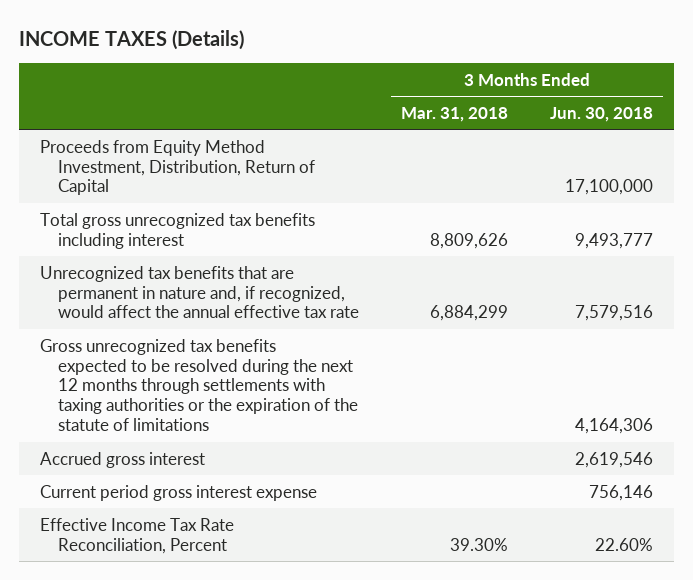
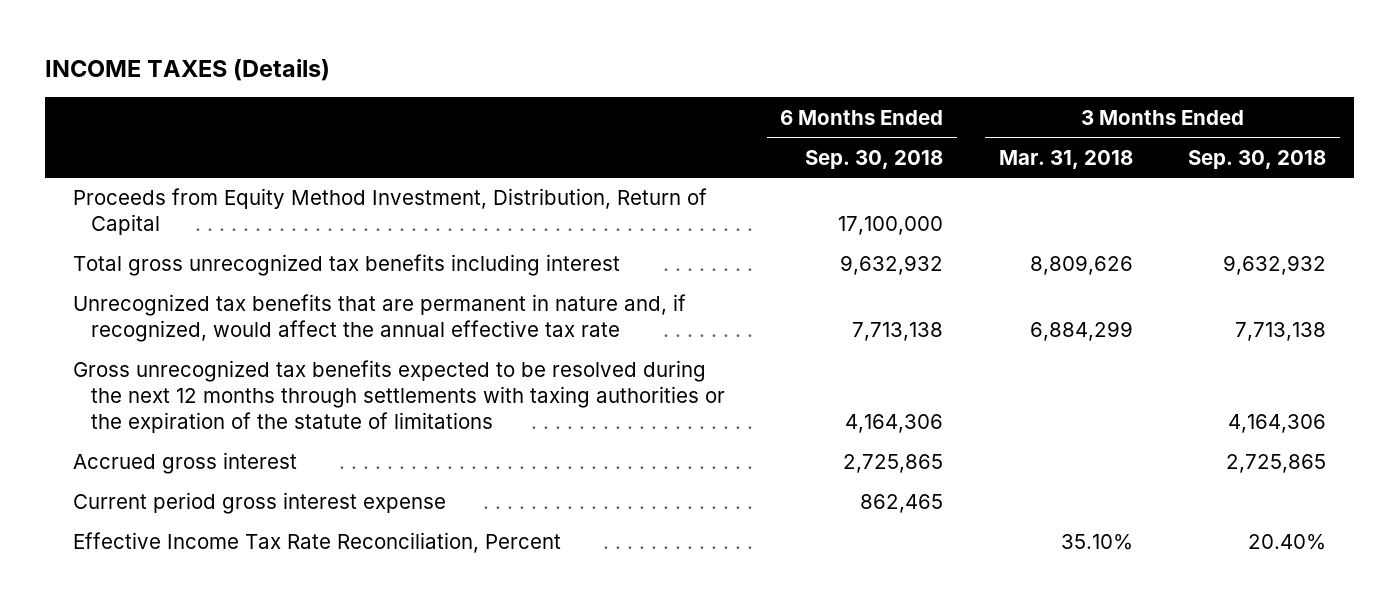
- | 3 Months Ended Mar. 31, 2018 | 3 Months Ended Jun. 30, 2018
+ | 6 Months Ended Sep. 30, 2018 | 3 Months Ended Mar. 31, 2018 | 3 Months Ended Sep. 30, 2018
- Effective Income Tax Rate Reconciliation, Percent | 39.30% | 22.60%
+ Effective Income Tax Rate Reconciliation, Percent | | 35.10% | 20.40%

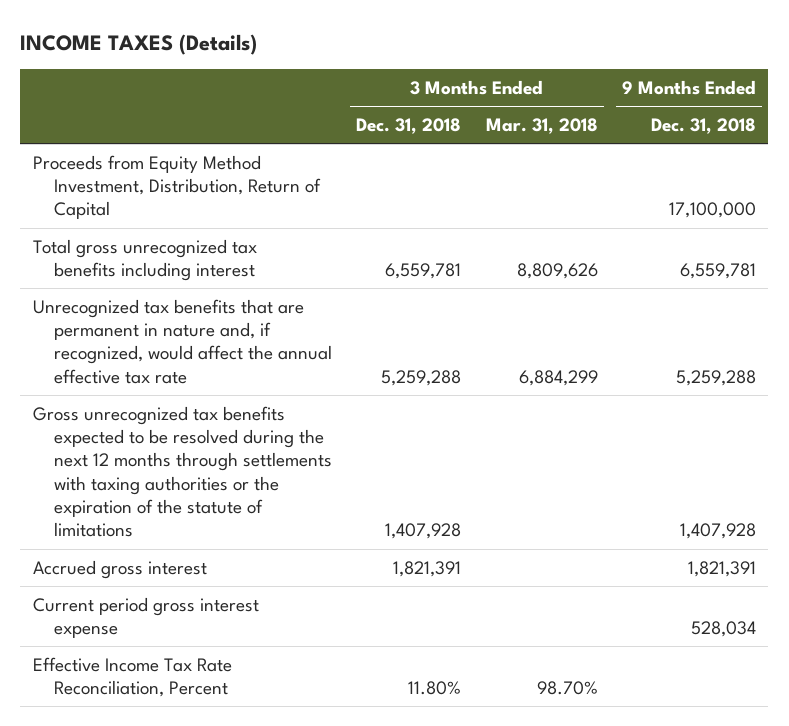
- | 6 Months Ended Sep. 30, 2018 | 3 Months Ended Mar. 31, 2018 | 3 Months Ended Sep. 30, 2018
+ | 3 Months Ended Dec. 31, 2018 | 3 Months Ended Mar. 31, 2018 | 9 Months Ended Dec. 31, 2018
- Effective Income Tax Rate Reconciliation, Percent | | 35.10% | 20.40%
+ Effective Income Tax Rate Reconciliation, Percent | 11.80% | 98.70% |

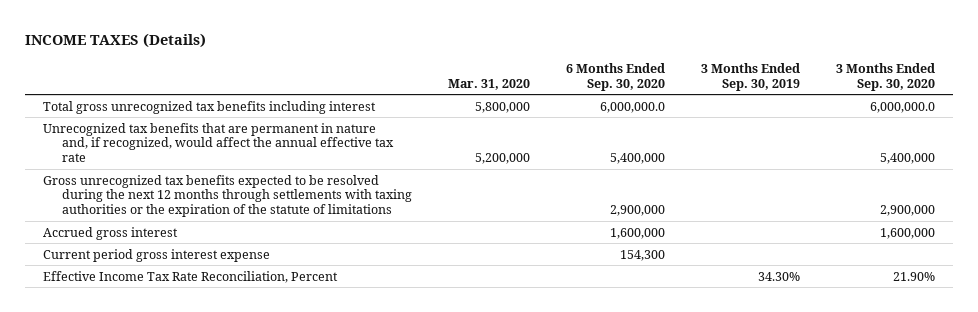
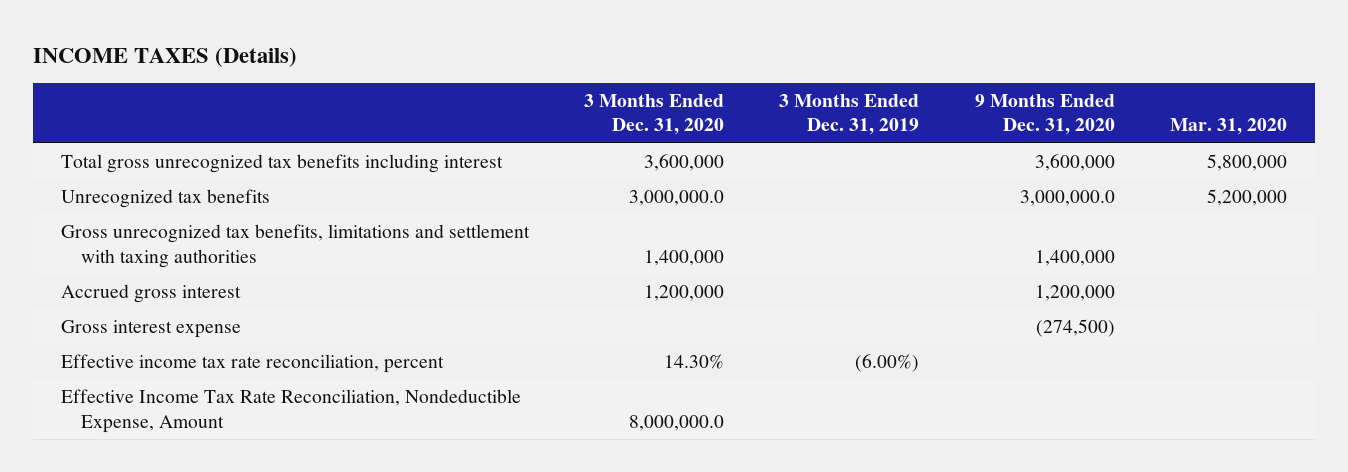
- | Mar. 31, 2020 | 6 Months Ended Sep. 30, 2020 | 3 Months Ended Sep. 30, 2019 | 3 Months Ended Sep. 30, 2020
+ | 3 Months Ended Dec. 31, 2020 | 3 Months Ended Dec. 31, 2019 | 9 Months Ended Dec. 31, 2020 | Mar. 31, 2020
- Unrecognized tax benefits that are permanent in nature and, if recognized, would affect the annual effective tax rate | 5,200,000 | 5,400,000 | | 5,400,000
- Gross unrecognized tax benefits expected to be resolved during the next 12 months through settlements with taxing authorities or the expiration of the statute of limitations | | 2,900,000 | | 2,900,000
+ Unrecognized tax benefits | 3,000,000.0 | | 3,000,000.0 | 5,200,000
+ Gross unrecognized tax benefits, limitations and settlement with taxing authorities | 1,400,000 | | 1,400,000 |
- Current period gross interest expense | | 154,300 | |
- Effective Income Tax Rate Reconciliation, Percent | | | 34.30% | 21.90%
+ Gross interest expense | | | (274,500) |
+ Effective income tax rate reconciliation, percent | 14.30% | (6.00%) | |
+ Effective Income Tax Rate Reconciliation, Nondeductible Expense, Amount | 8,000,000.0 | | |

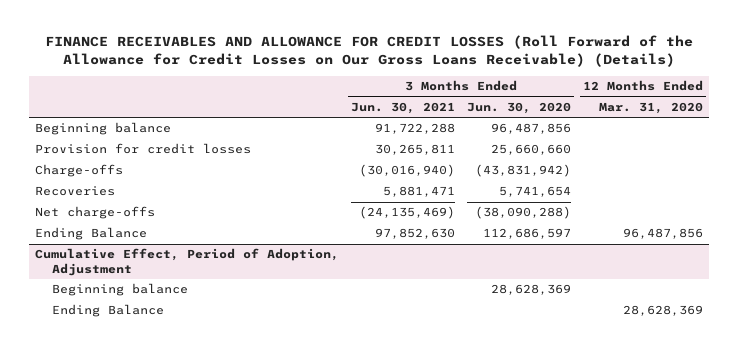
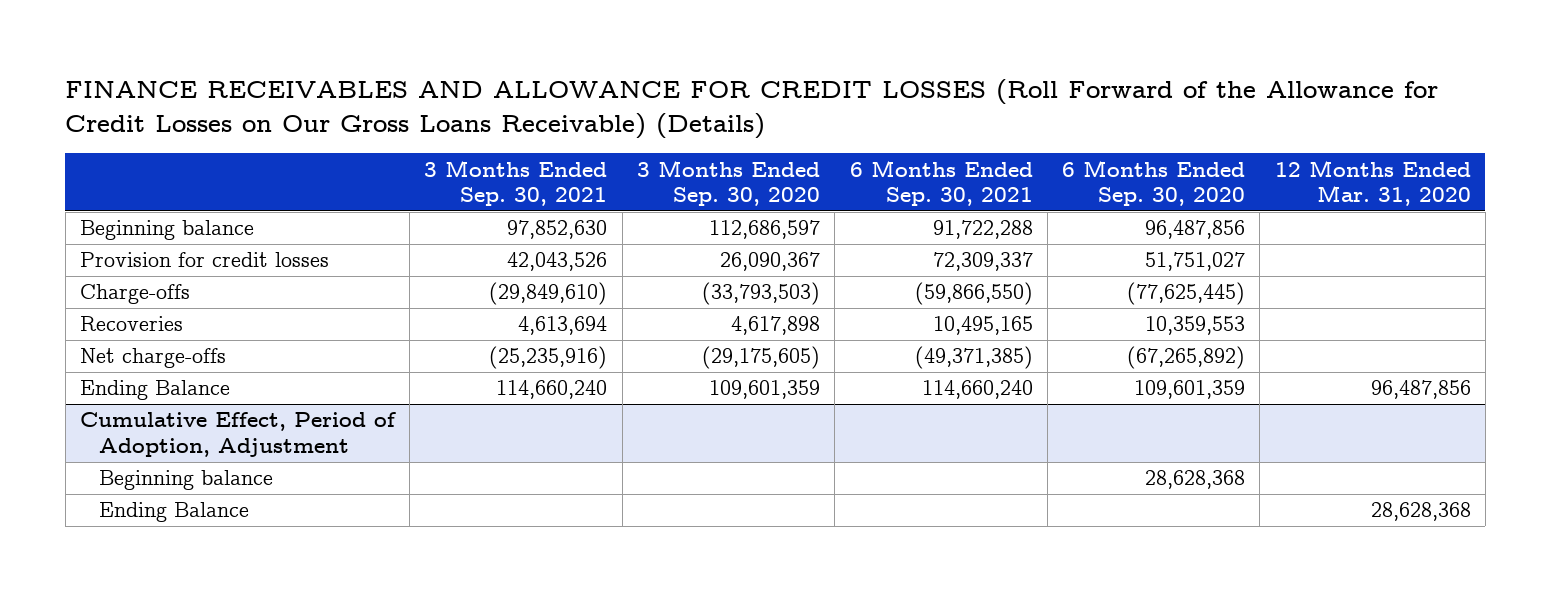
- | 3 Months Ended Jun. 30, 2021 | 3 Months Ended Jun. 30, 2020 | 12 Months Ended Mar. 31, 2020
+ | 3 Months Ended Sep. 30, 2021 | 3 Months Ended Sep. 30, 2020 | 6 Months Ended Sep. 30, 2021 | 6 Months Ended Sep. 30, 2020 | 12 Months Ended Mar. 31, 2020
@ Cumulative Effect, Period of Adoption, Adjustment
- Ending Balance | | | 28,628,369
+ Ending Balance | | | | | 28,628,368

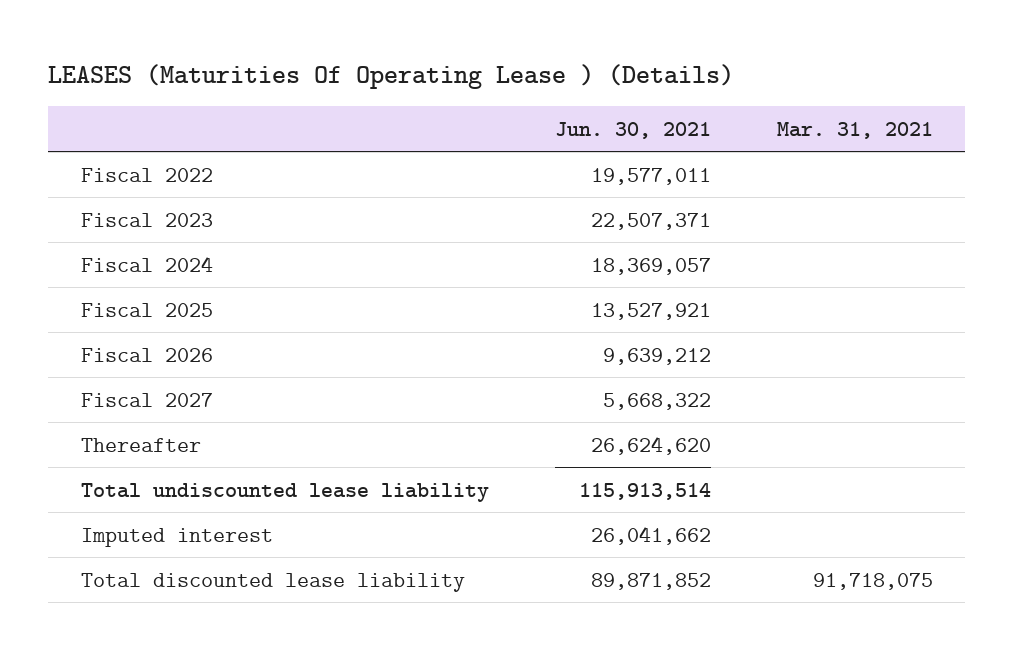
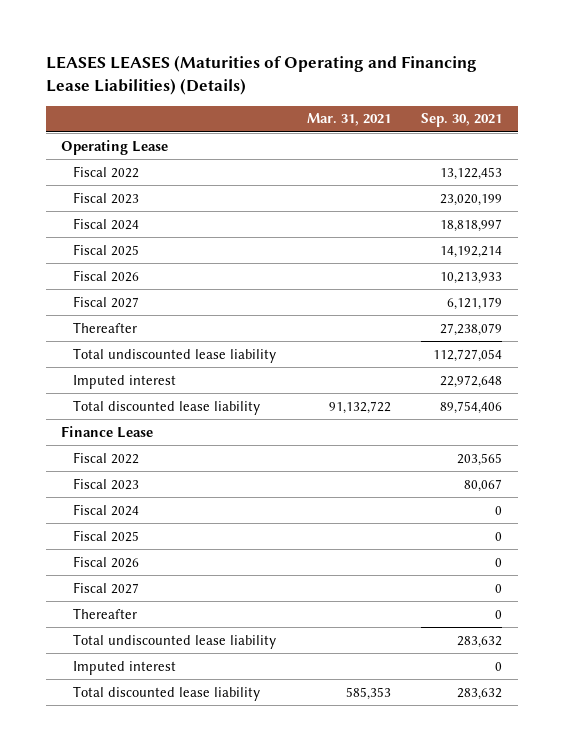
- LEASES (Maturities Of Operating Lease ) (Details)
+ LEASES LEASES (Maturities of Operating and Financing Lease Liabilities) (Details)
- | Jun. 30, 2021 | Mar. 31, 2021
+ | Mar. 31, 2021 | Sep. 30, 2021
+ Operating Lease
- Total discounted lease liability | 89,871,852 | 91,718,075
+ Total discounted lease liability | 91,132,722 | 89,754,406
+ Finance Lease
+ Fiscal 2022 | | 203,565
+ Fiscal 2023 | | 80,067
+ Fiscal 2024 | | 0
+ Fiscal 2025 | | 0
+ Fiscal 2026 | | 0
+ Fiscal 2027 | | 0
+ Thereafter | | 0
+ Total undiscounted lease liability | | 283,632
+ Imputed interest | | 0
+ Total discounted lease liability | 585,353 | 283,632

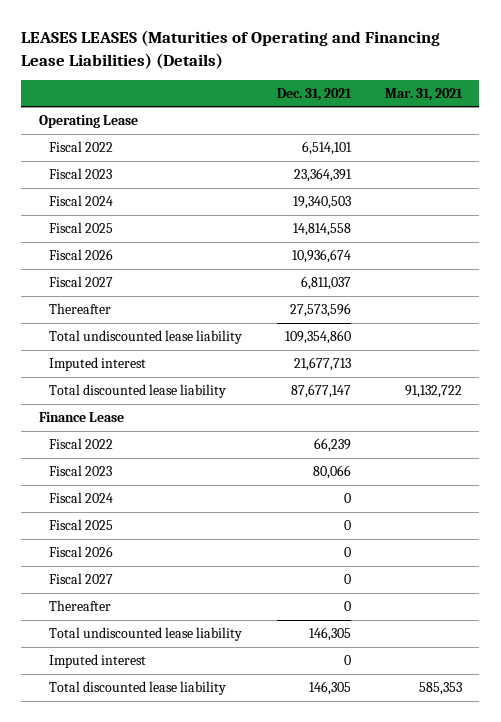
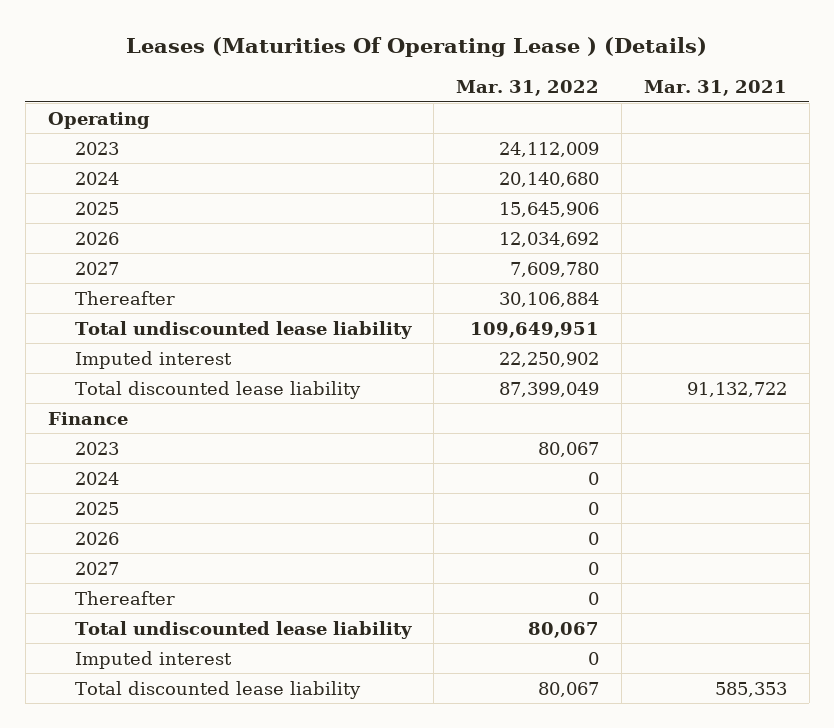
- LEASES LEASES (Maturities of Operating and Financing Lease Liabilities) (Details)
+ Leases (Maturities Of Operating Lease ) (Details)
- | Dec. 31, 2021 | Mar. 31, 2021
+ | Mar. 31, 2022 | Mar. 31, 2021
- Operating Lease
- Fiscal 2022 | 6,514,101 |
- Fiscal 2023 | 23,364,391 |
- Fiscal 2024 | 19,340,503 |
- Fiscal 2025 | 14,814,558 |
- Fiscal 2026 | 10,936,674 |
- Fiscal 2027 | 6,811,037 |
+ Operating
+ 2023 | 24,112,009 |
+ 2024 | 20,140,680 |
+ 2025 | 15,645,906 |
+ 2026 | 12,034,692 |
+ 2027 | 7,609,780 |
- Finance Lease
- Fiscal 2022 | 66,239 |
- Fiscal 2023 | 80,066 |
- Fiscal 2024 | 0 |
- Fiscal 2025 | 0 |
- Fiscal 2026 | 0 |
- Fiscal 2027 | 0 |
+ Finance
+ 2023 | 80,067 |
+ 2024 | 0 |
+ 2025 | 0 |
+ 2026 | 0 |
+ 2027 | 0 |

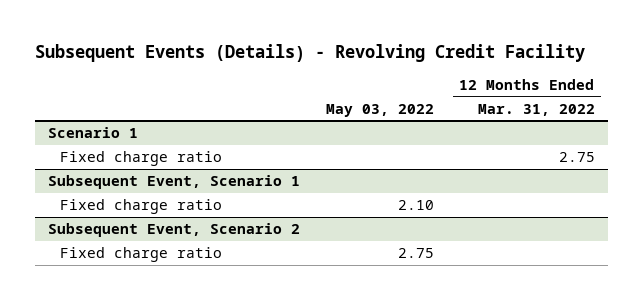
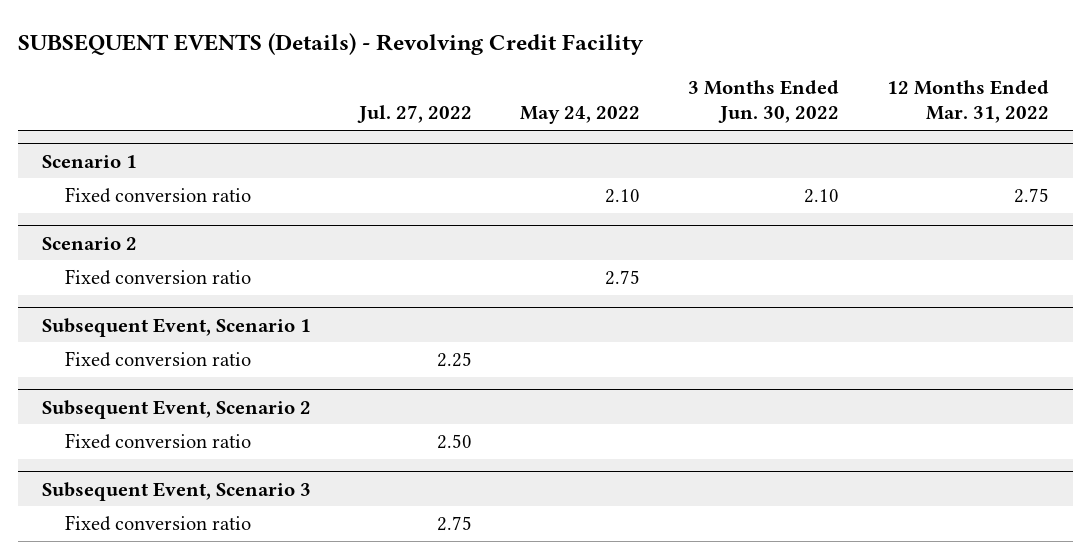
- Subsequent Events (Details) - Revolving Credit Facility
+ SUBSEQUENT EVENTS (Details) - Revolving Credit Facility
- | May 03, 2022 | 12 Months Ended Mar. 31, 2022
+ | Jul. 27, 2022 | May 24, 2022 | 3 Months Ended Jun. 30, 2022 | 12 Months Ended Mar. 31, 2022
@ Scenario 1
- Fixed charge ratio | | 2.75
+ Fixed conversion ratio | | 2.10 | 2.10 | 2.75
+ Scenario 2
+ Fixed conversion ratio | | 2.75 | |
@ Subsequent Event, Scenario 1
- Fixed charge ratio | 2.10 |
+ Fixed conversion ratio | 2.25 | | |
@ Subsequent Event, Scenario 2
- Fixed charge ratio | 2.75 |
+ Fixed conversion ratio | 2.50 | | |
+ Subsequent Event, Scenario 3
+ Fixed conversion ratio | 2.75 | | |

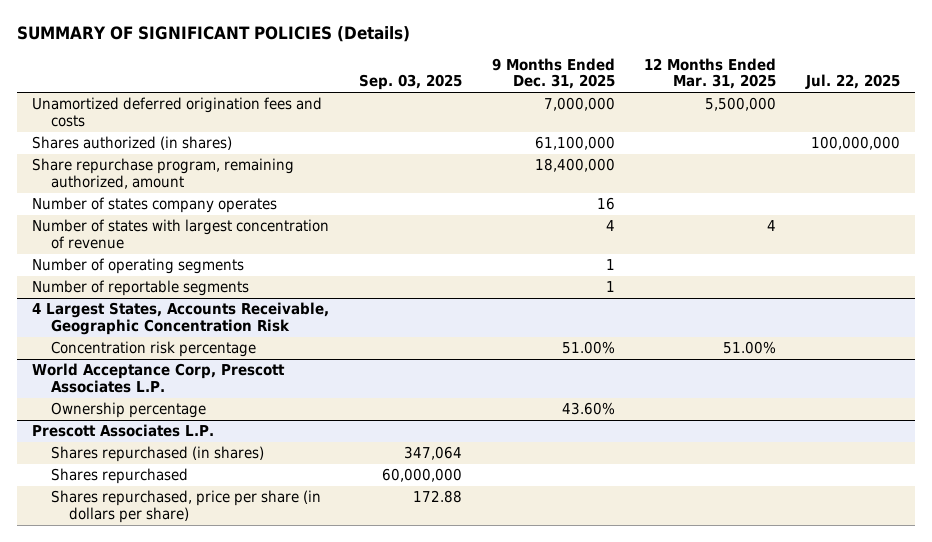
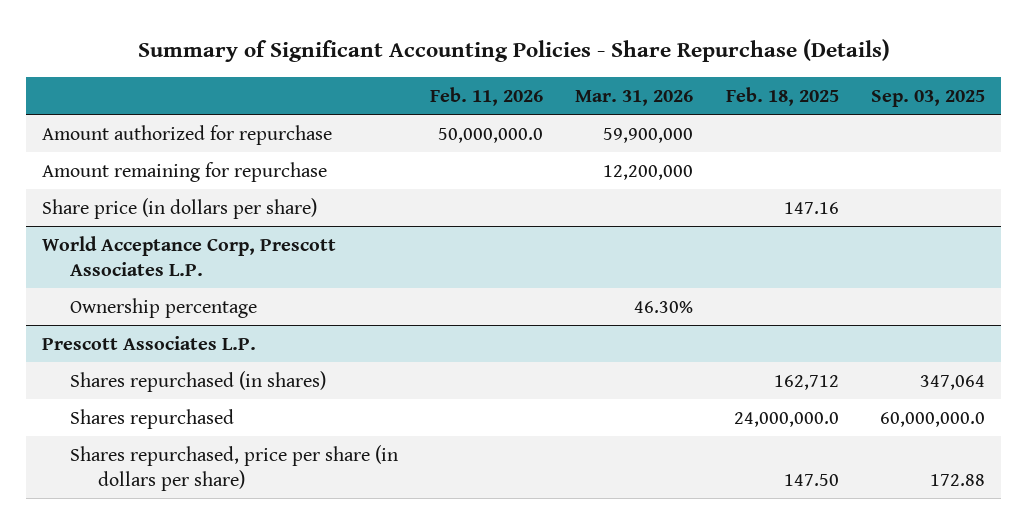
- SUMMARY OF SIGNIFICANT POLICIES (Details)
+ Summary of Significant Accounting Policies - Share Repurchase (Details)
- | Sep. 03, 2025 | 9 Months Ended Dec. 31, 2025 | 12 Months Ended Mar. 31, 2025 | Jul. 22, 2025
+ | Feb. 11, 2026 | Mar. 31, 2026 | Feb. 18, 2025 | Sep. 03, 2025
- Unamortized deferred origination fees and costs | | 7,000,000 | 5,500,000 |
- Shares authorized (in shares) | | 61,100,000 | | 100,000,000
- Share repurchase program, remaining authorized, amount | | 18,400,000 | |
- Number of states company operates | | 16 | |
- Number of states with largest concentration of revenue | | 4 | 4 |
- Number of operating segments | | 1 | |
- Number of reportable segments | | 1 | |
- 4 Largest States, Accounts Receivable, Geographic Concentration Risk
- Concentration risk percentage | | 51.00% | 51.00% |
+ Amount authorized for repurchase | 50,000,000.0 | 59,900,000 | |
+ Amount remaining for repurchase | | 12,200,000 | |
+ Share price (in dollars per share) | | | 147.16 |
@ Prescott Associates L.P.
- Shares repurchased | 60,000,000 | | |
+ Shares repurchased | | | 24,000,000.0 | 60,000,000.0

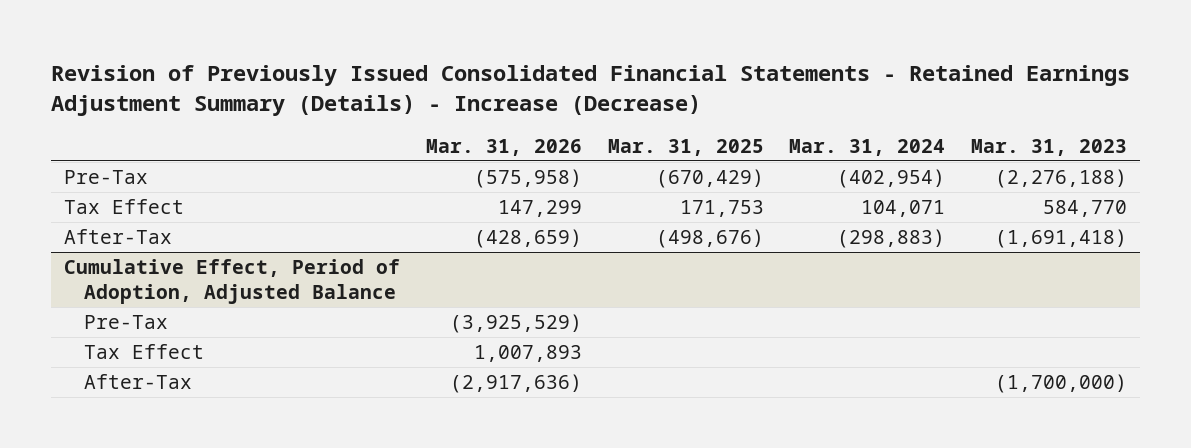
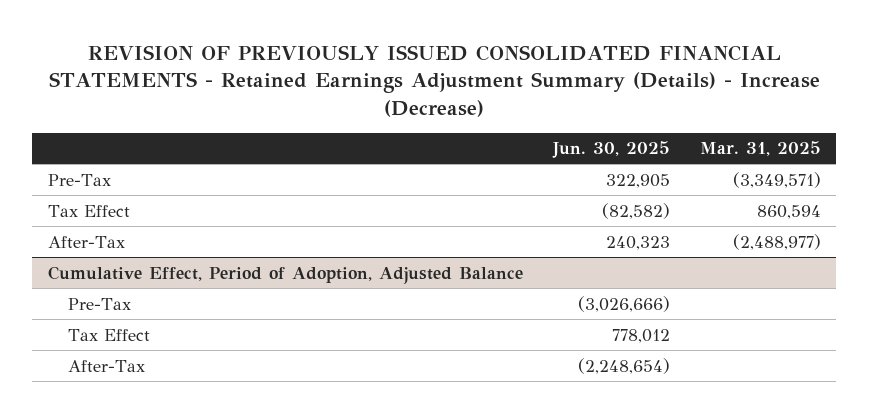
- Revision of Previously Issued Consolidated Financial Statements - Retained Earnings Adjustment Summary (Details) - Increase (Decrease)
+ REVISION OF PREVIOUSLY ISSUED CONSOLIDATED FINANCIAL STATEMENTS - Retained Earnings Adjustment Summary (Details) - Increase (Decrease)
- | Mar. 31, 2026 | Mar. 31, 2025 | Mar. 31, 2024 | Mar. 31, 2023
+ | Jun. 30, 2025 | Mar. 31, 2025
- Pre-Tax | (575,958) | (670,429) | (402,954) | (2,276,188)
- Tax Effect | 147,299 | 171,753 | 104,071 | 584,770
- After-Tax | (428,659) | (498,676) | (298,883) | (1,691,418)
+ Pre-Tax | 322,905 | (3,349,571)
+ Tax Effect | (82,582) | 860,594
+ After-Tax | 240,323 | (2,488,977)

